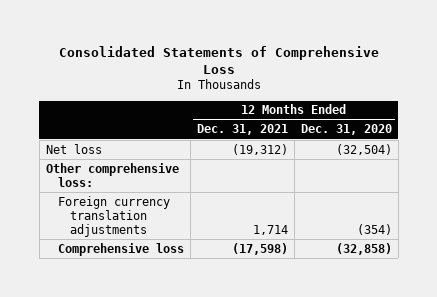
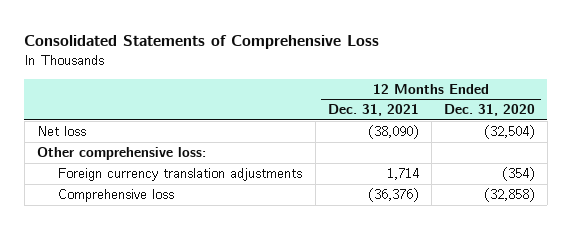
- Net loss | (19,312) | (32,504)
+ Net loss | (38,090) | (32,504)
- Comprehensive loss | (17,598) | (32,858)
+ Comprehensive loss | (36,376) | (32,858)

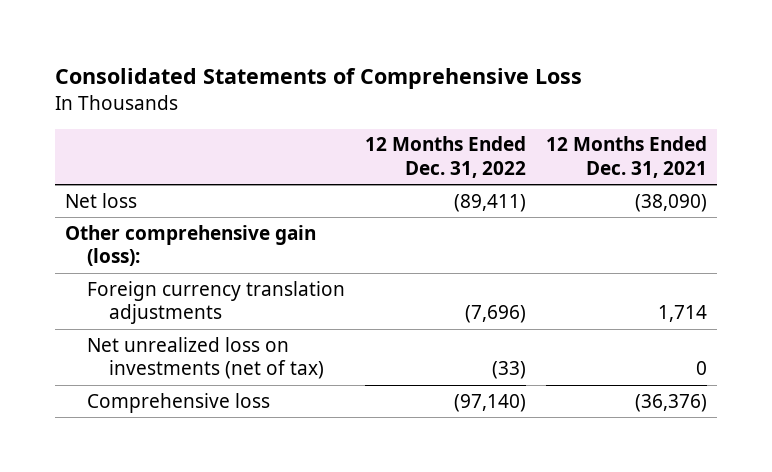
- | 12 Months Ended Dec. 31, 2021 | 12 Months Ended Dec. 31, 2020
+ | 12 Months Ended Dec. 31, 2022 | 12 Months Ended Dec. 31, 2021
- Other comprehensive loss:
+ Other comprehensive gain (loss):
+ Net unrealized loss on investments (net of tax) | (33) | 0

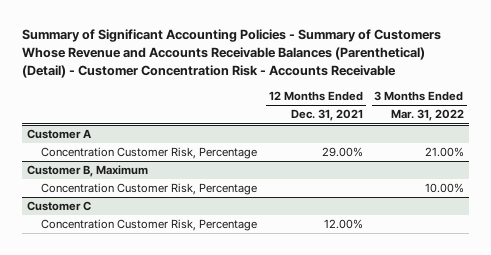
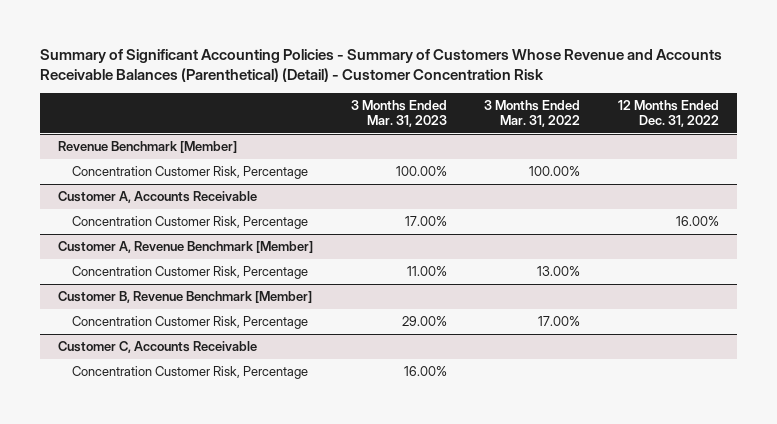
- Summary of Significant Accounting Policies - Summary of Customers Whose Revenue and Accounts Receivable Balances (Parenthetical) (Detail) - Customer Concentration Risk - Accounts Receivable
+ Summary of Significant Accounting Policies - Summary of Customers Whose Revenue and Accounts Receivable Balances (Parenthetical) (Detail) - Customer Concentration Risk
- | 12 Months Ended Dec. 31, 2021 | 3 Months Ended Mar. 31, 2022
+ | 3 Months Ended Mar. 31, 2023 | 3 Months Ended Mar. 31, 2022 | 12 Months Ended Dec. 31, 2022
- Customer A
- Concentration Customer Risk, Percentage | 29.00% | 21.00%
- Customer B, Maximum
- Concentration Customer Risk, Percentage | | 10.00%
- Customer C
+ Revenue Benchmark [Member]
+ Concentration Customer Risk, Percentage | 100.00% | 100.00% |
+ Customer A, Accounts Receivable
+ Customer A, Revenue Benchmark [Member]
+ Concentration Customer Risk, Percentage | 11.00% | 13.00% |
+ Customer B, Revenue Benchmark [Member]
+ Concentration Customer Risk, Percentage | 29.00% | 17.00% |
+ Customer C, Accounts Receivable
+ Concentration Customer Risk, Percentage | 16.00% | |

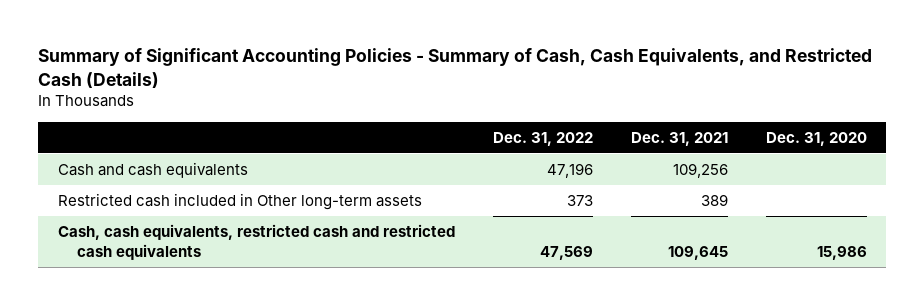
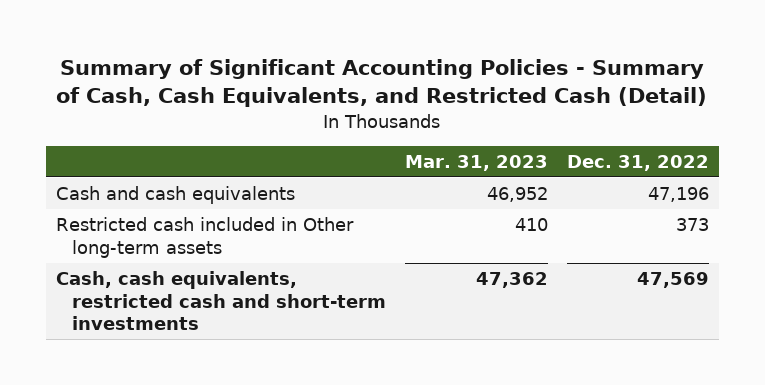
- Summary of Significant Accounting Policies - Summary of Cash, Cash Equivalents, and Restricted Cash (Details)
+ Summary of Significant Accounting Policies - Summary of Cash, Cash Equivalents, and Restricted Cash (Detail)
- | Dec. 31, 2022 | Dec. 31, 2021 | Dec. 31, 2020
+ | Mar. 31, 2023 | Dec. 31, 2022
- Cash, cash equivalents, restricted cash and restricted cash equivalents | 47,569 | 109,645 | 15,986
+ Cash, cash equivalents, restricted cash and short-term investments | 47,362 | 47,569

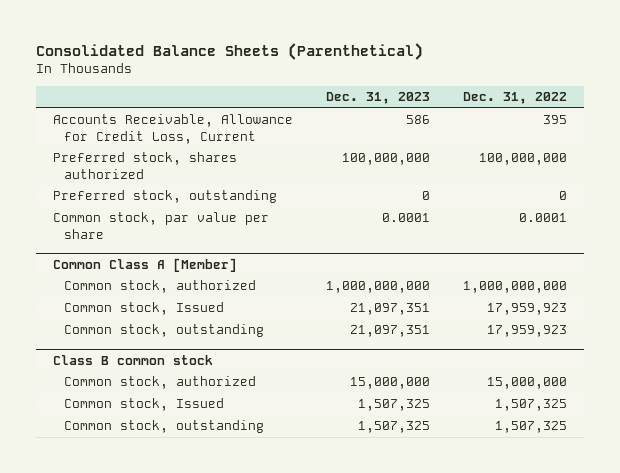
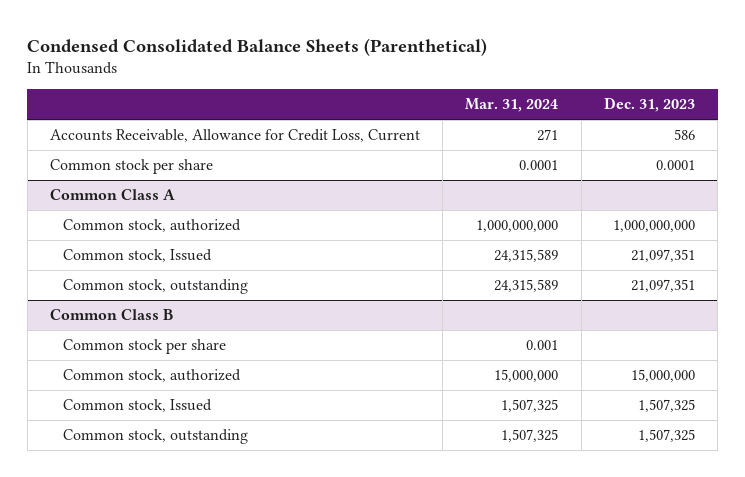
- Consolidated Balance Sheets (Parenthetical)
+ Condensed Consolidated Balance Sheets (Parenthetical)
- | Dec. 31, 2023 | Dec. 31, 2022
+ | Mar. 31, 2024 | Dec. 31, 2023
- Preferred stock, shares authorized | 100,000,000 | 100,000,000
- Preferred stock, outstanding | 0 | 0
- Common stock, par value per share | 0.0001 | 0.0001
- Common Class A [Member]
+ Common stock per share | 0.0001 | 0.0001
+ Common Class A
- Class B common stock
+ Common Class B
+ Common stock per share | 0.001 |

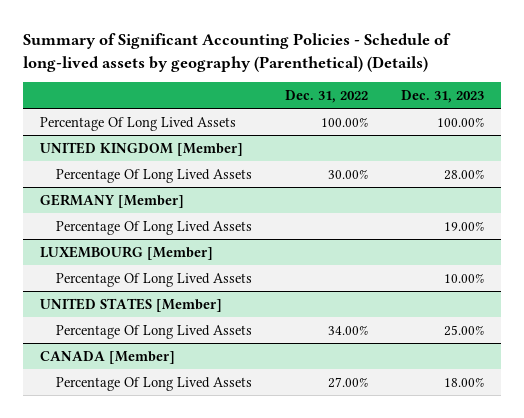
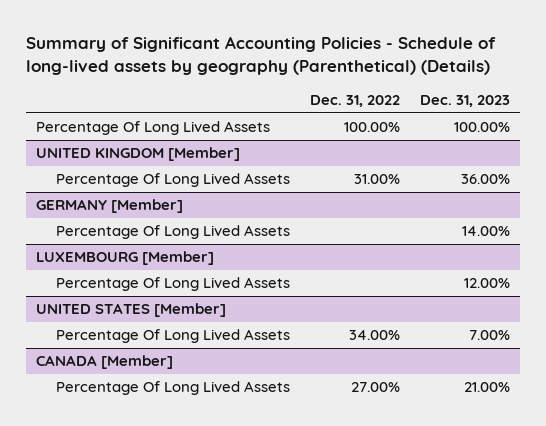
@ UNITED KINGDOM [Member]
- Percentage Of Long Lived Assets | 30.00% | 28.00%
+ Percentage Of Long Lived Assets | 31.00% | 36.00%
@ GERMANY [Member]
- Percentage Of Long Lived Assets | | 19.00%
+ Percentage Of Long Lived Assets | | 14.00%
@ LUXEMBOURG [Member]
- Percentage Of Long Lived Assets | | 10.00%
+ Percentage Of Long Lived Assets | | 12.00%
@ UNITED STATES [Member]
- Percentage Of Long Lived Assets | 34.00% | 25.00%
+ Percentage Of Long Lived Assets | 34.00% | 7.00%
@ CANADA [Member]
- Percentage Of Long Lived Assets | 27.00% | 18.00%
+ Percentage Of Long Lived Assets | 27.00% | 21.00%

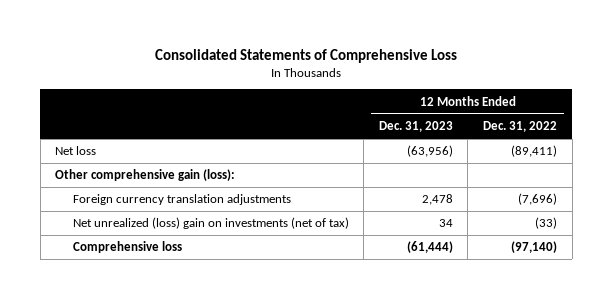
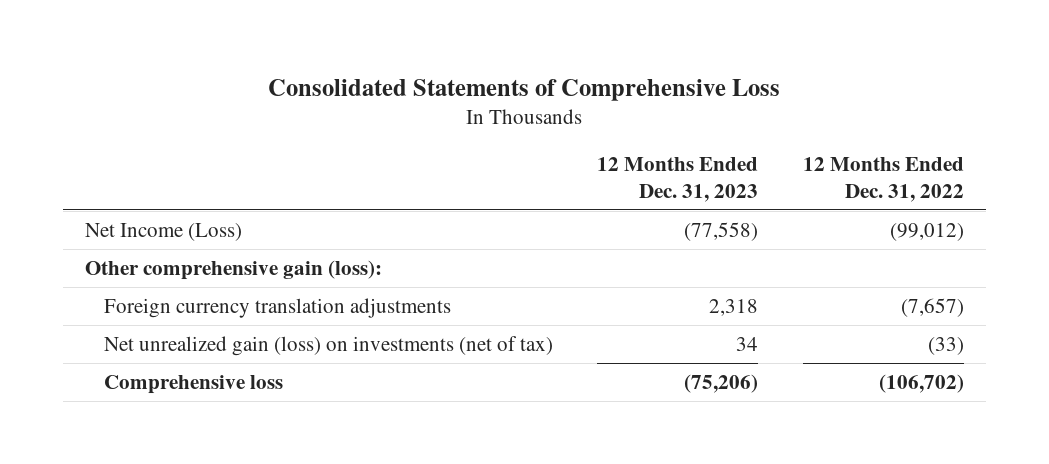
- Net loss | (63,956) | (89,411)
+ Net Income (Loss) | (77,558) | (99,012)
- Foreign currency translation adjustments | 2,478 | (7,696)
- Net unrealized (loss) gain on investments (net of tax) | 34 | (33)
- Comprehensive loss | (61,444) | (97,140)
+ Foreign currency translation adjustments | 2,318 | (7,657)
+ Net unrealized gain (loss) on investments (net of tax) | 34 | (33)
+ Comprehensive loss | (75,206) | (106,702)

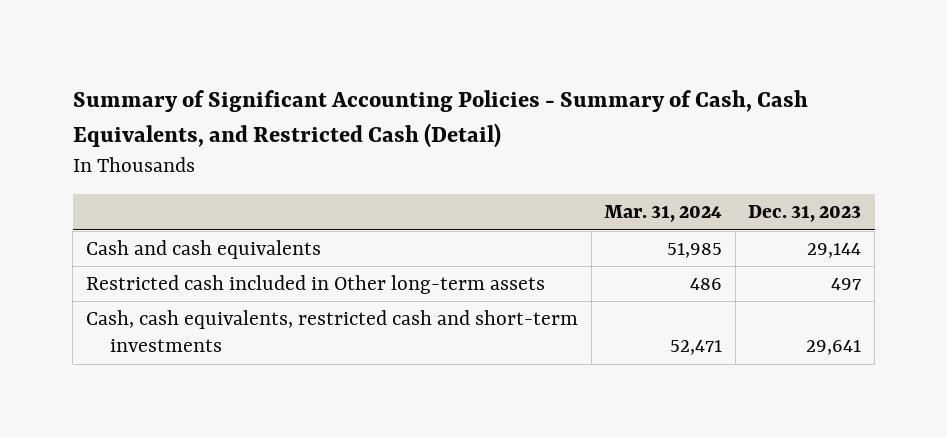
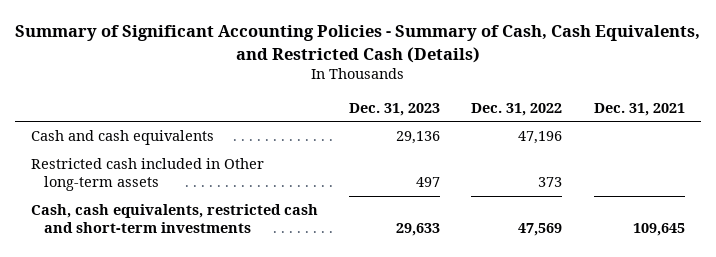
- Summary of Significant Accounting Policies - Summary of Cash, Cash Equivalents, and Restricted Cash (Detail)
+ Summary of Significant Accounting Policies - Summary of Cash, Cash Equivalents, and Restricted Cash (Details)
- | Mar. 31, 2024 | Dec. 31, 2023
+ | Dec. 31, 2023 | Dec. 31, 2022 | Dec. 31, 2021
- Cash and cash equivalents | 51,985 | 29,144
+ Cash and cash equivalents | 29,136 | 47,196 |
- Cash, cash equivalents, restricted cash and short-term investments | 52,471 | 29,641
+ Cash, cash equivalents, restricted cash and short-term investments | 29,633 | 47,569 | 109,645

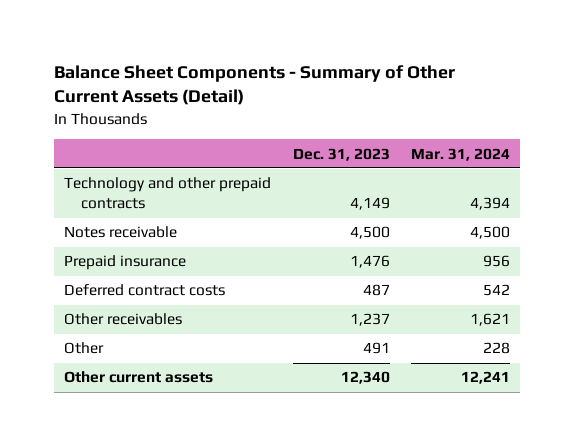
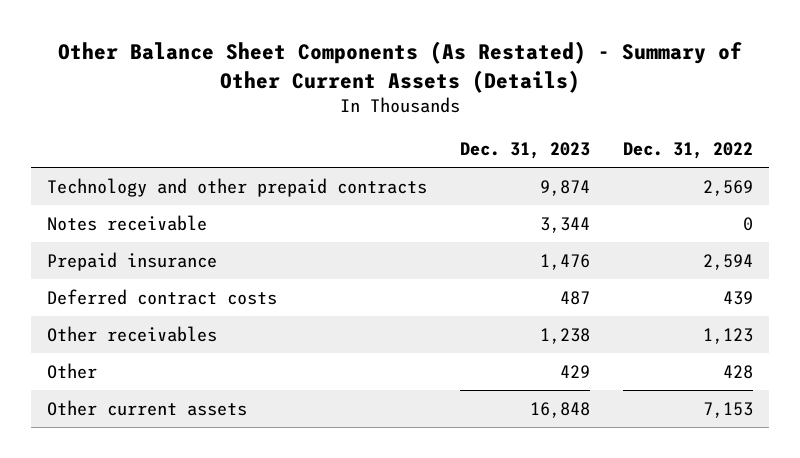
- Balance Sheet Components - Summary of Other Current Assets (Detail)
+ Other Balance Sheet Components (As Restated) - Summary of Other Current Assets (Details)
- | Dec. 31, 2023 | Mar. 31, 2024
+ | Dec. 31, 2023 | Dec. 31, 2022
- Technology and other prepaid contracts | 4,149 | 4,394
- Notes receivable | 4,500 | 4,500
+ Technology and other prepaid contracts | 9,874 | 2,569
+ Notes receivable | 3,344 | 0
- Other receivables | 1,237 | 1,621
- Other | 491 | 228
- Other current assets | 12,340 | 12,241
+ Other receivables | 1,238 | 1,123
+ Other | 429 | 428
+ Other current assets | 16,848 | 7,153

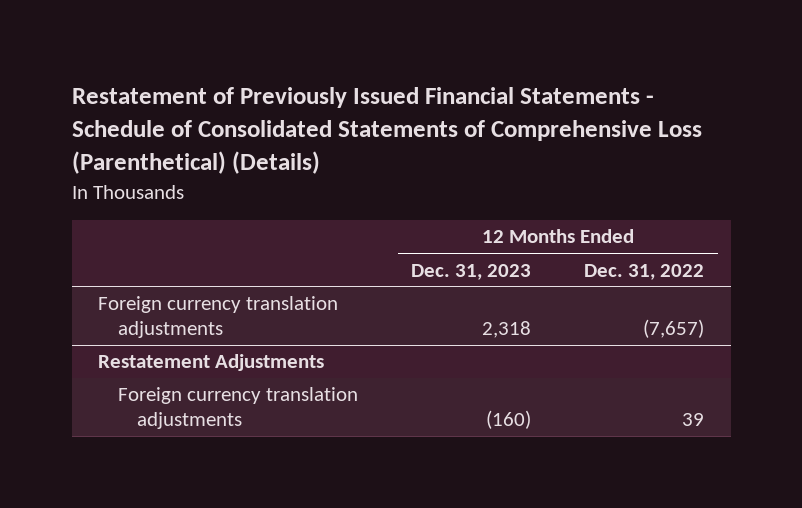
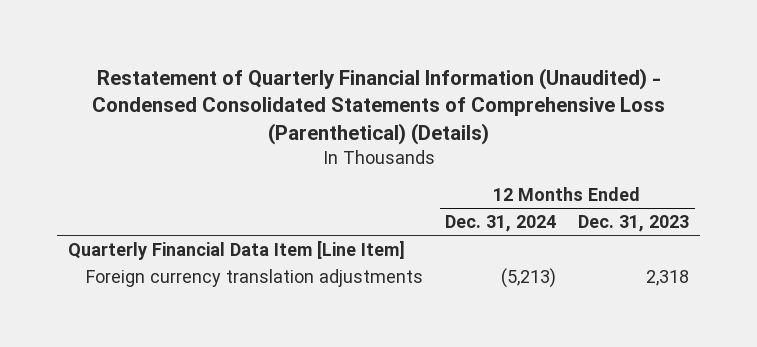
- Restatement of Previously Issued Financial Statements - Schedule of Consolidated Statements of Comprehensive Loss (Parenthetical) (Details)
+ Restatement of Quarterly Financial Information (Unaudited) - Condensed Consolidated Statements of Comprehensive Loss (Parenthetical) (Details)
- | 12 Months Ended Dec. 31, 2023 | 12 Months Ended Dec. 31, 2022
+ | 12 Months Ended Dec. 31, 2024 | 12 Months Ended Dec. 31, 2023
+ Quarterly Financial Data Item [Line Item]
- Restatement Adjustments
- Foreign currency translation adjustments | (160) | 39

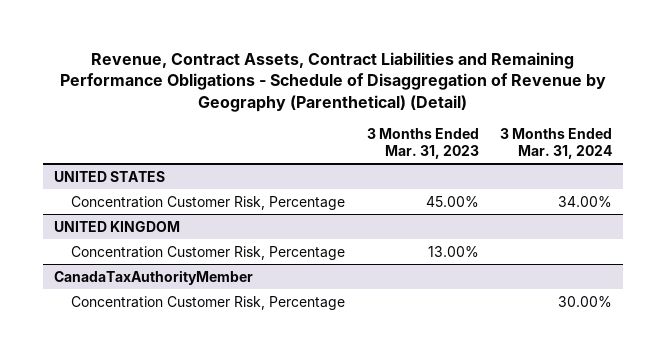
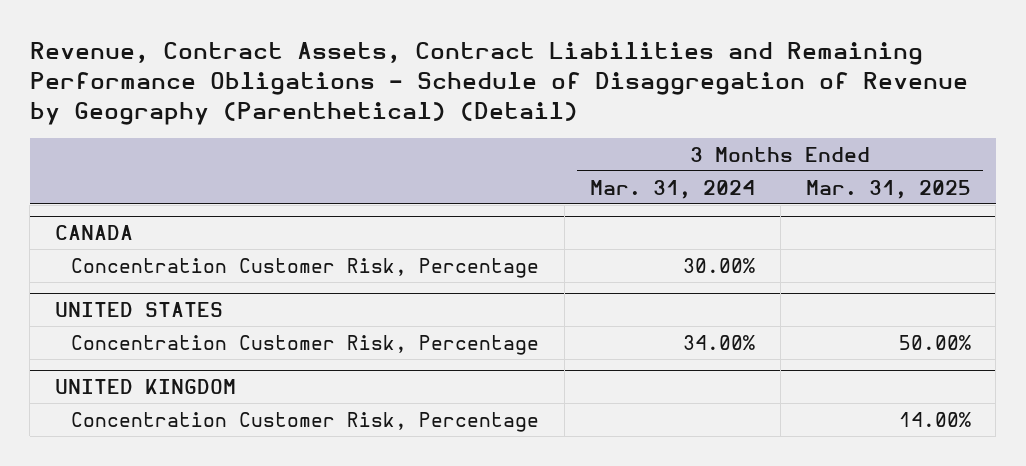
- | 3 Months Ended Mar. 31, 2023 | 3 Months Ended Mar. 31, 2024
+ | 3 Months Ended Mar. 31, 2024 | 3 Months Ended Mar. 31, 2025
+ CANADA
+ Concentration Customer Risk, Percentage | 30.00% |
- CanadaTaxAuthorityMember
- Concentration Customer Risk, Percentage | | 30.00%

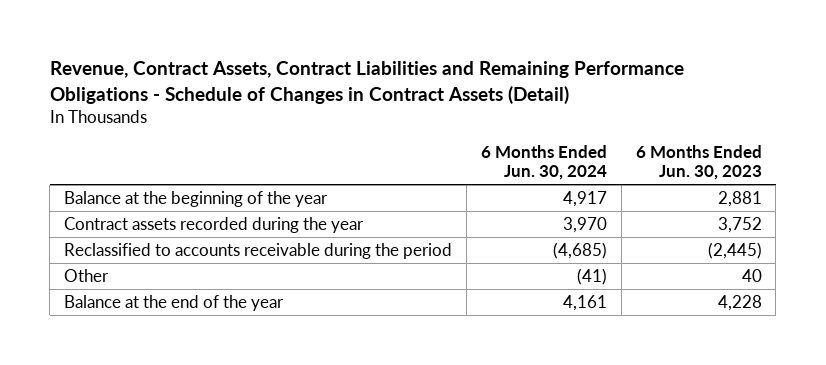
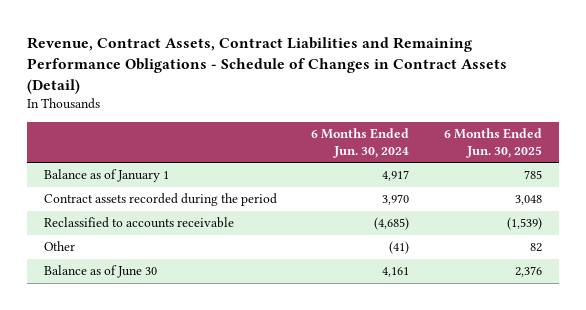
- | 6 Months Ended Jun. 30, 2024 | 6 Months Ended Jun. 30, 2023
+ | 6 Months Ended Jun. 30, 2024 | 6 Months Ended Jun. 30, 2025
- Balance at the beginning of the year | 4,917 | 2,881
- Contract assets recorded during the year | 3,970 | 3,752
- Reclassified to accounts receivable during the period | (4,685) | (2,445)
+ Balance as of January 1 | 4,917 | 785
+ Contract assets recorded during the period | 3,970 | 3,048
+ Reclassified to accounts receivable | (4,685) | (1,539)
- Balance at the end of the year | 4,161 | 4,228
+ Balance as of June 30 | 4,161 | 2,376

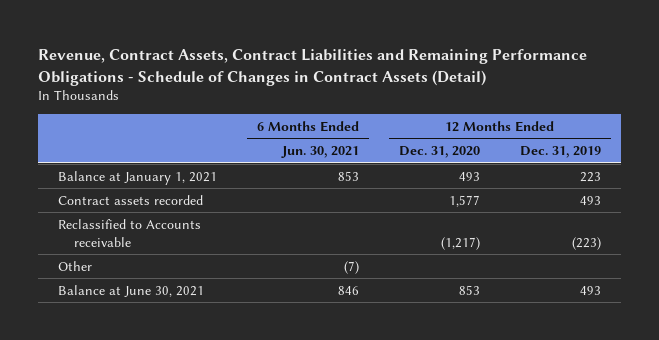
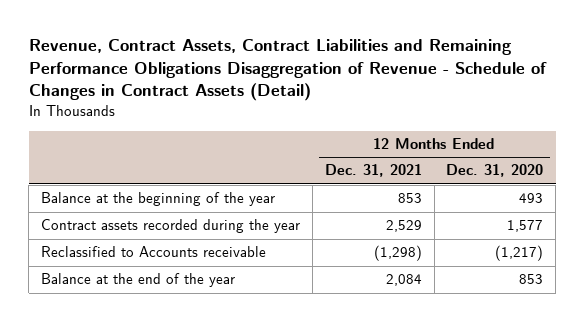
- Revenue, Contract Assets, Contract Liabilities and Remaining Performance Obligations - Schedule of Changes in Contract Assets (Detail)
+ Revenue, Contract Assets, Contract Liabilities and Remaining Performance Obligations Disaggregation of Revenue - Schedule of Changes in Contract Assets (Detail)
- | 6 Months Ended Jun. 30, 2021 | 12 Months Ended Dec. 31, 2020 | 12 Months Ended Dec. 31, 2019
+ | 12 Months Ended Dec. 31, 2021 | 12 Months Ended Dec. 31, 2020
- Balance at January 1, 2021 | 853 | 493 | 223
- Contract assets recorded | | 1,577 | 493
+ Balance at the beginning of the year | 853 | 493
+ Contract assets recorded during the year | 2,529 | 1,577
- Other | (7) | |
- Balance at June 30, 2021 | 846 | 853 | 493
+ Balance at the end of the year | 2,084 | 853

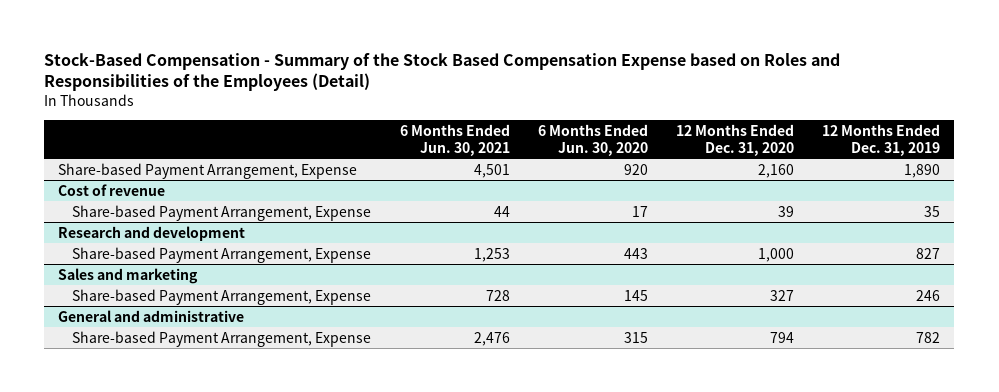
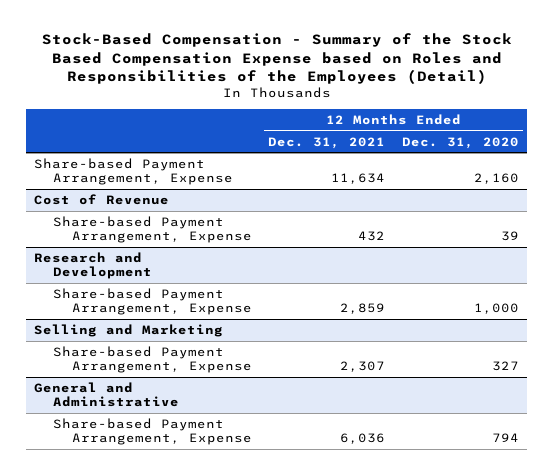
- | 6 Months Ended Jun. 30, 2021 | 6 Months Ended Jun. 30, 2020 | 12 Months Ended Dec. 31, 2020 | 12 Months Ended Dec. 31, 2019
+ | 12 Months Ended Dec. 31, 2021 | 12 Months Ended Dec. 31, 2020
- Cost of revenue
+ Cost of Revenue
- Research and development
+ Research and Development
- Sales and marketing
+ Selling and Marketing
- General and administrative
+ General and Administrative

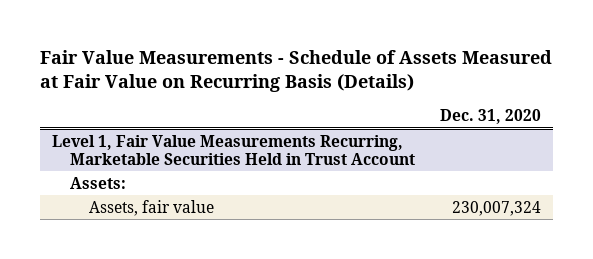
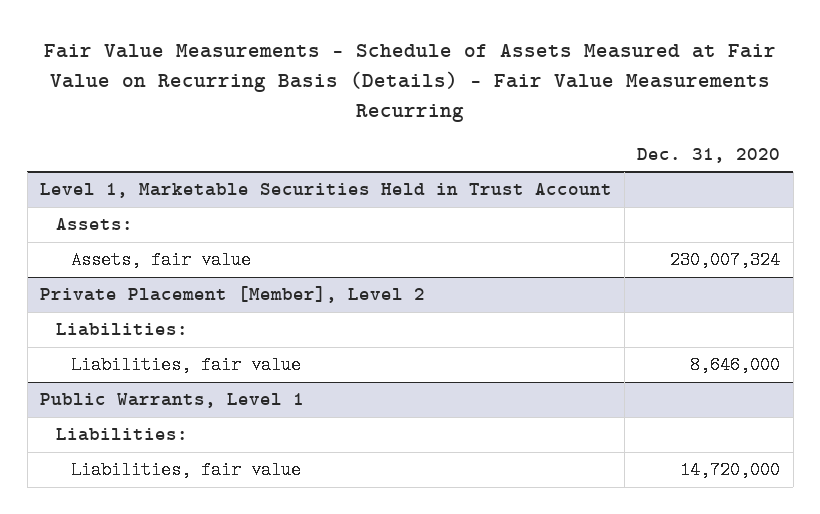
- Fair Value Measurements - Schedule of Assets Measured at Fair Value on Recurring Basis (Details)
+ Fair Value Measurements - Schedule of Assets Measured at Fair Value on Recurring Basis (Details) - Fair Value Measurements Recurring
- Level 1, Fair Value Measurements Recurring, Marketable Securities Held in Trust Account
+ Level 1, Marketable Securities Held in Trust Account
+ Private Placement [Member], Level 2
+ Liabilities:
+ Liabilities, fair value | 8,646,000
+ Public Warrants, Level 1
+ Liabilities:
+ Liabilities, fair value | 14,720,000

